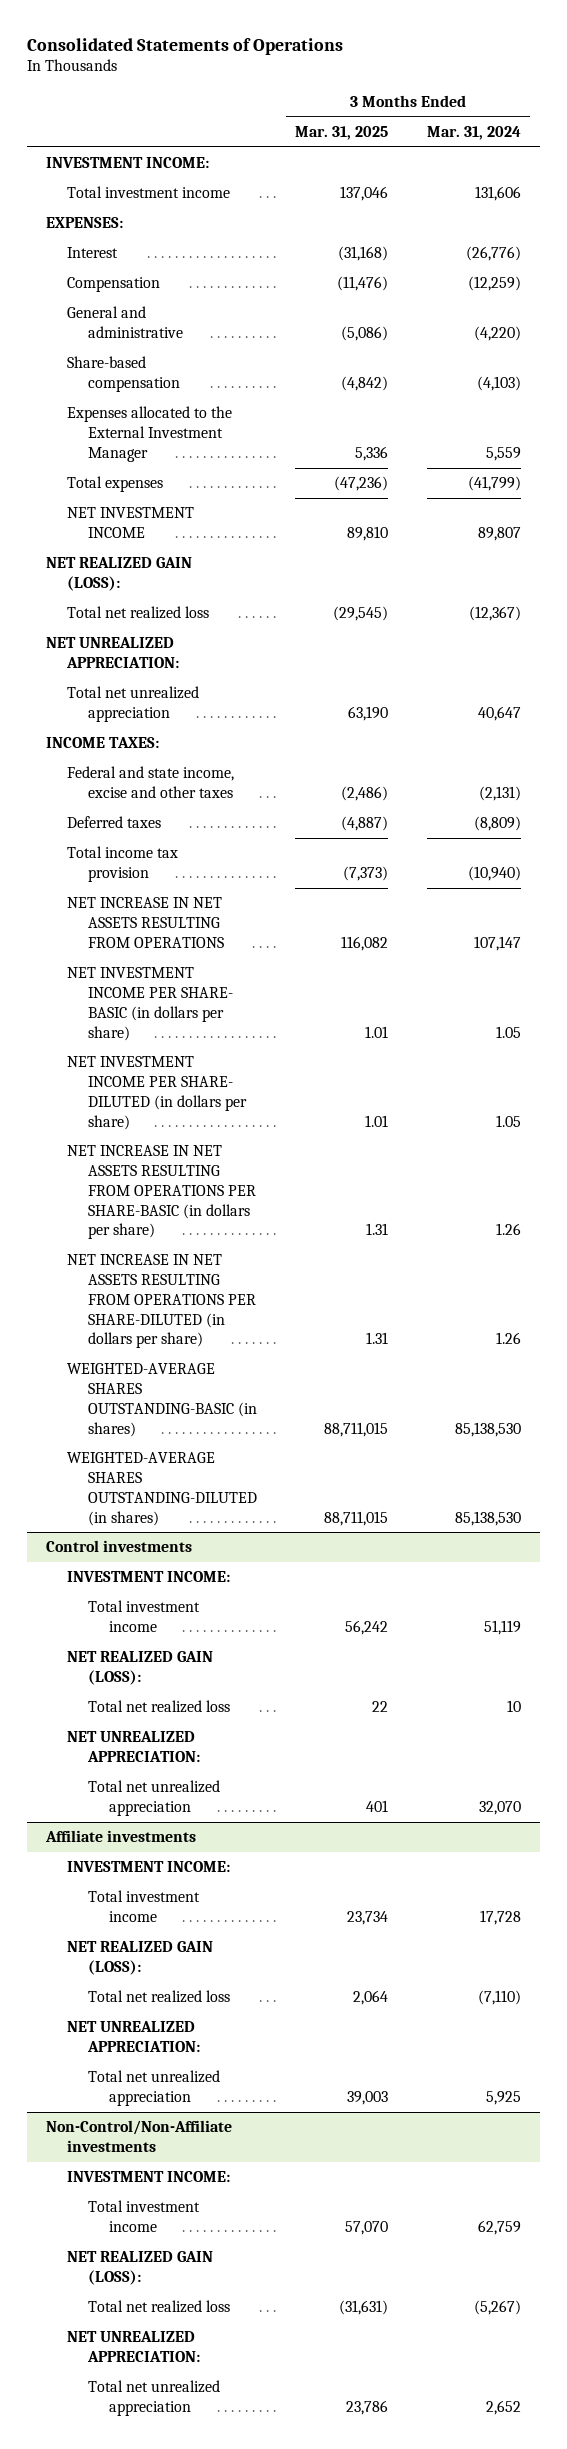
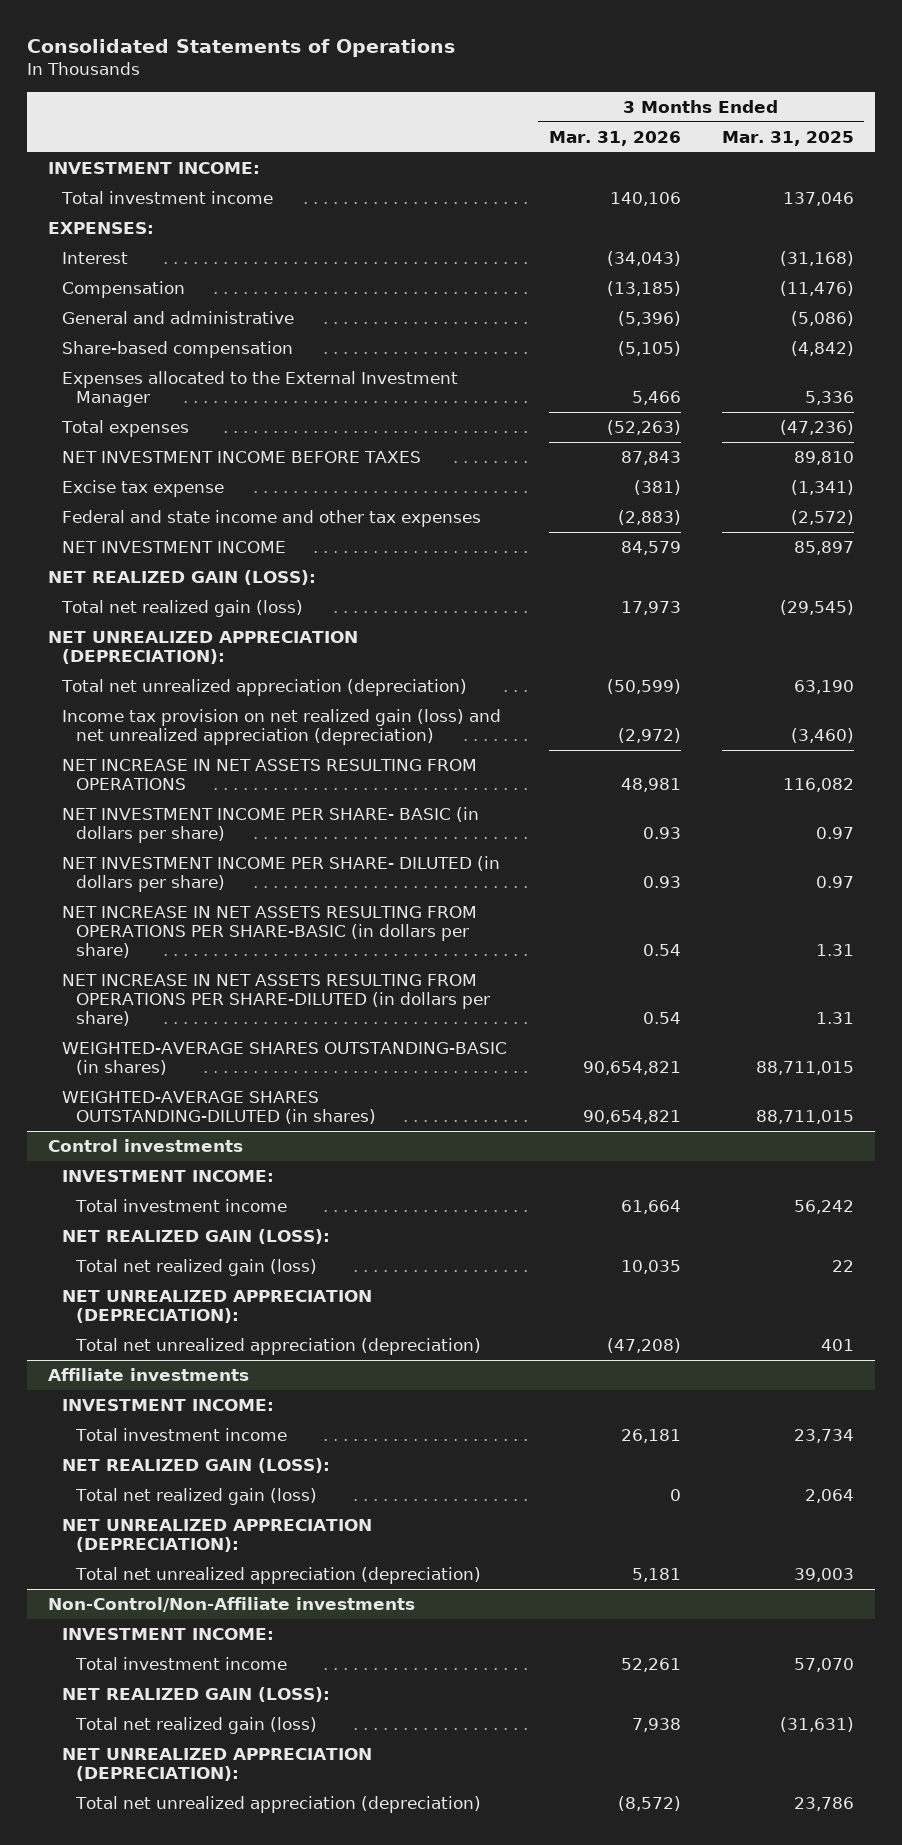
- | 3 Months Ended Mar. 31, 2025 | 3 Months Ended Mar. 31, 2024
+ | 3 Months Ended Mar. 31, 2026 | 3 Months Ended Mar. 31, 2025
- NET INVESTMENT INCOME | 89,810 | 89,807
+ NET INVESTMENT INCOME BEFORE TAXES | 87,843 | 89,810
+ Excise tax expense | (381) | (1,341)
+ Federal and state income and other tax expenses | (2,883) | (2,572)
+ NET INVESTMENT INCOME | 84,579 | 85,897
- Total net realized loss | (29,545) | (12,367)
- NET UNREALIZED APPRECIATION:
- Total net unrealized appreciation | 63,190 | 40,647
- INCOME TAXES:
- Federal and state income, excise and other taxes | (2,486) | (2,131)
- Deferred taxes | (4,887) | (8,809)
- Total income tax provision | (7,373) | (10,940)
+ Total net realized gain (loss) | 17,973 | (29,545)
+ NET UNREALIZED APPRECIATION (DEPRECIATION):
+ Total net unrealized appreciation (depreciation) | (50,599) | 63,190
+ Income tax provision on net realized gain (loss) and net unrealized appreciation (depreciation) | (2,972) | (3,460)
- NET INVESTMENT INCOME PER SHARE- BASIC (in dollars per share) | 1.01 | 1.05
- NET INVESTMENT INCOME PER SHARE- DILUTED (in dollars per share) | 1.01 | 1.05
+ NET INVESTMENT INCOME PER SHARE- BASIC (in dollars per share) | 0.93 | 0.97
+ NET INVESTMENT INCOME PER SHARE- DILUTED (in dollars per share) | 0.93 | 0.97
@ Control investments
- Total net realized loss | 22 | 10
- NET UNREALIZED APPRECIATION:
- Total net unrealized appreciation | 401 | 32,070
+ Total net realized gain (loss) | 10,035 | 22
+ NET UNREALIZED APPRECIATION (DEPRECIATION):
+ Total net unrealized appreciation (depreciation) | (47,208) | 401
@ Affiliate investments
- Total net realized loss | 2,064 | (7,110)
- NET UNREALIZED APPRECIATION:
- Total net unrealized appreciation | 39,003 | 5,925
+ Total net realized gain (loss) | 0 | 2,064
+ NET UNREALIZED APPRECIATION (DEPRECIATION):
+ Total net unrealized appreciation (depreciation) | 5,181 | 39,003
@ Non-Control/Non-Affiliate investments
- Total net realized loss | (31,631) | (5,267)
- NET UNREALIZED APPRECIATION:
- Total net unrealized appreciation | 23,786 | 2,652
+ Total net realized gain (loss) | 7,938 | (31,631)
+ NET UNREALIZED APPRECIATION (DEPRECIATION):
+ Total net unrealized appreciation (depreciation) | (8,572) | 23,786

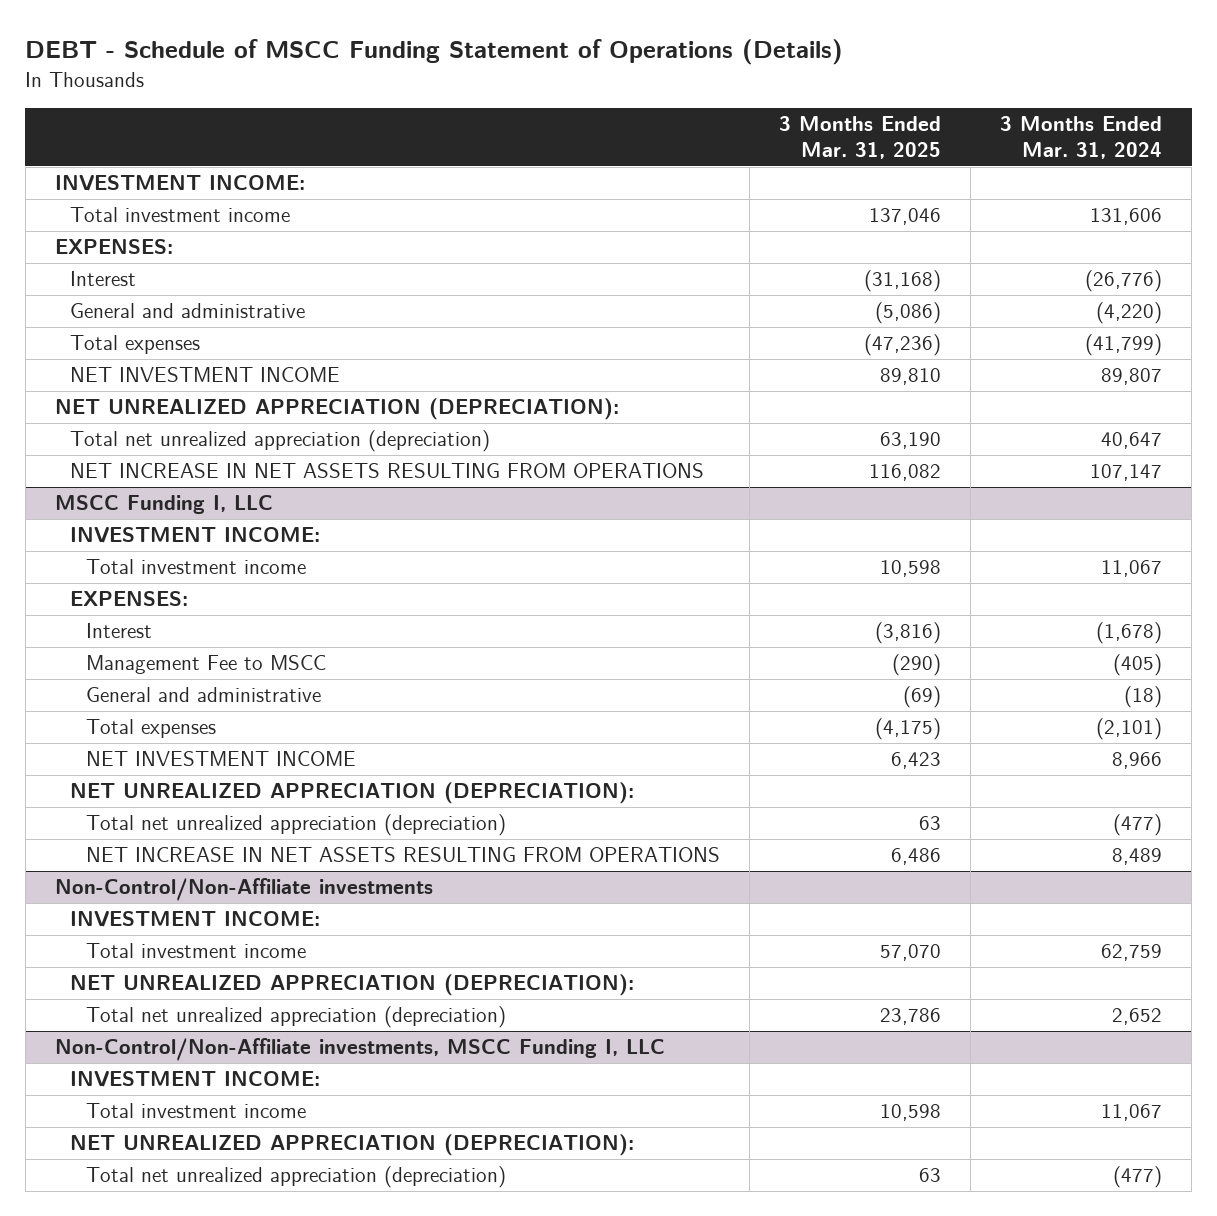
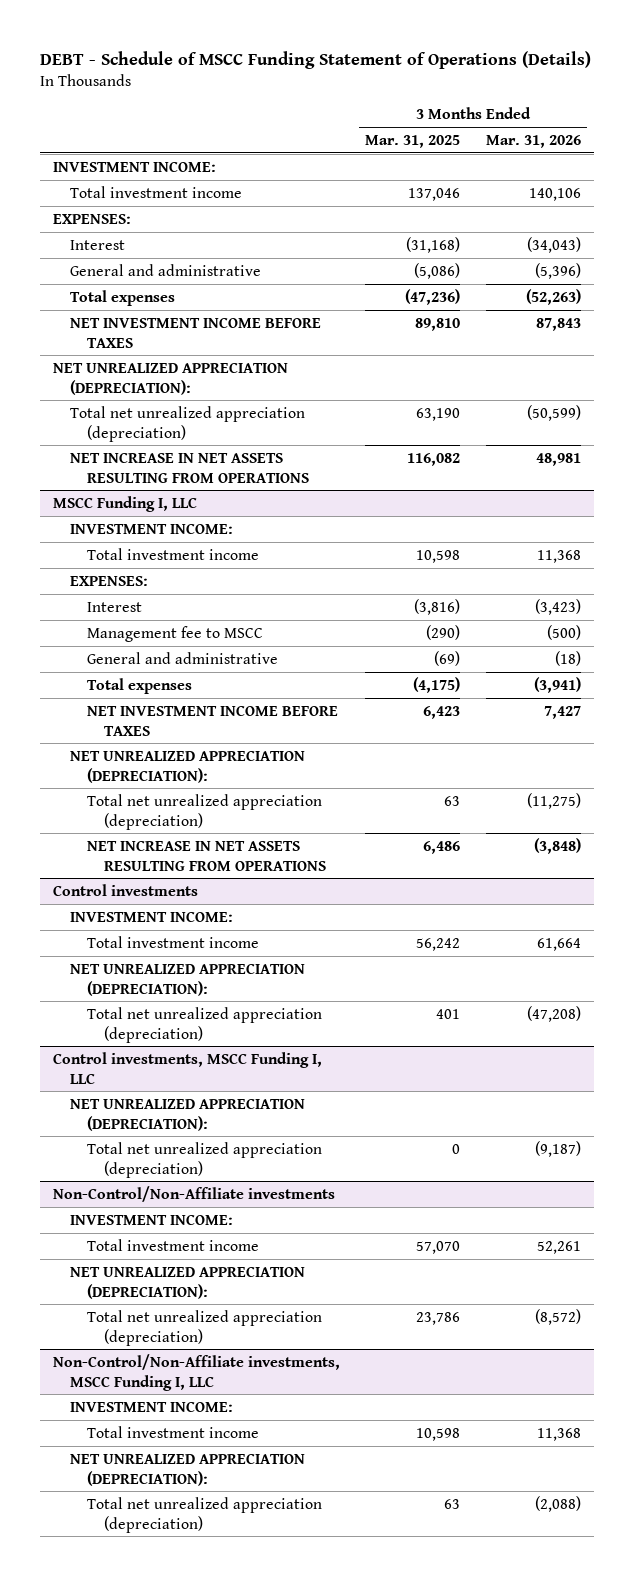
- | 3 Months Ended Mar. 31, 2025 | 3 Months Ended Mar. 31, 2024
+ | 3 Months Ended Mar. 31, 2025 | 3 Months Ended Mar. 31, 2026
- NET INVESTMENT INCOME | 89,810 | 89,807
+ NET INVESTMENT INCOME BEFORE TAXES | 89,810 | 87,843
@ MSCC Funding I, LLC
- Management Fee to MSCC | (290) | (405)
+ Management fee to MSCC | (290) | (500)
- NET INVESTMENT INCOME | 6,423 | 8,966
+ NET INVESTMENT INCOME BEFORE TAXES | 6,423 | 7,427
+ Control investments
+ INVESTMENT INCOME:
+ Total investment income | 56,242 | 61,664
+ NET UNREALIZED APPRECIATION (DEPRECIATION):
+ Total net unrealized appreciation (depreciation) | 401 | (47,208)
+ Control investments, MSCC Funding I, LLC
+ NET UNREALIZED APPRECIATION (DEPRECIATION):
+ Total net unrealized appreciation (depreciation) | 0 | (9,187)

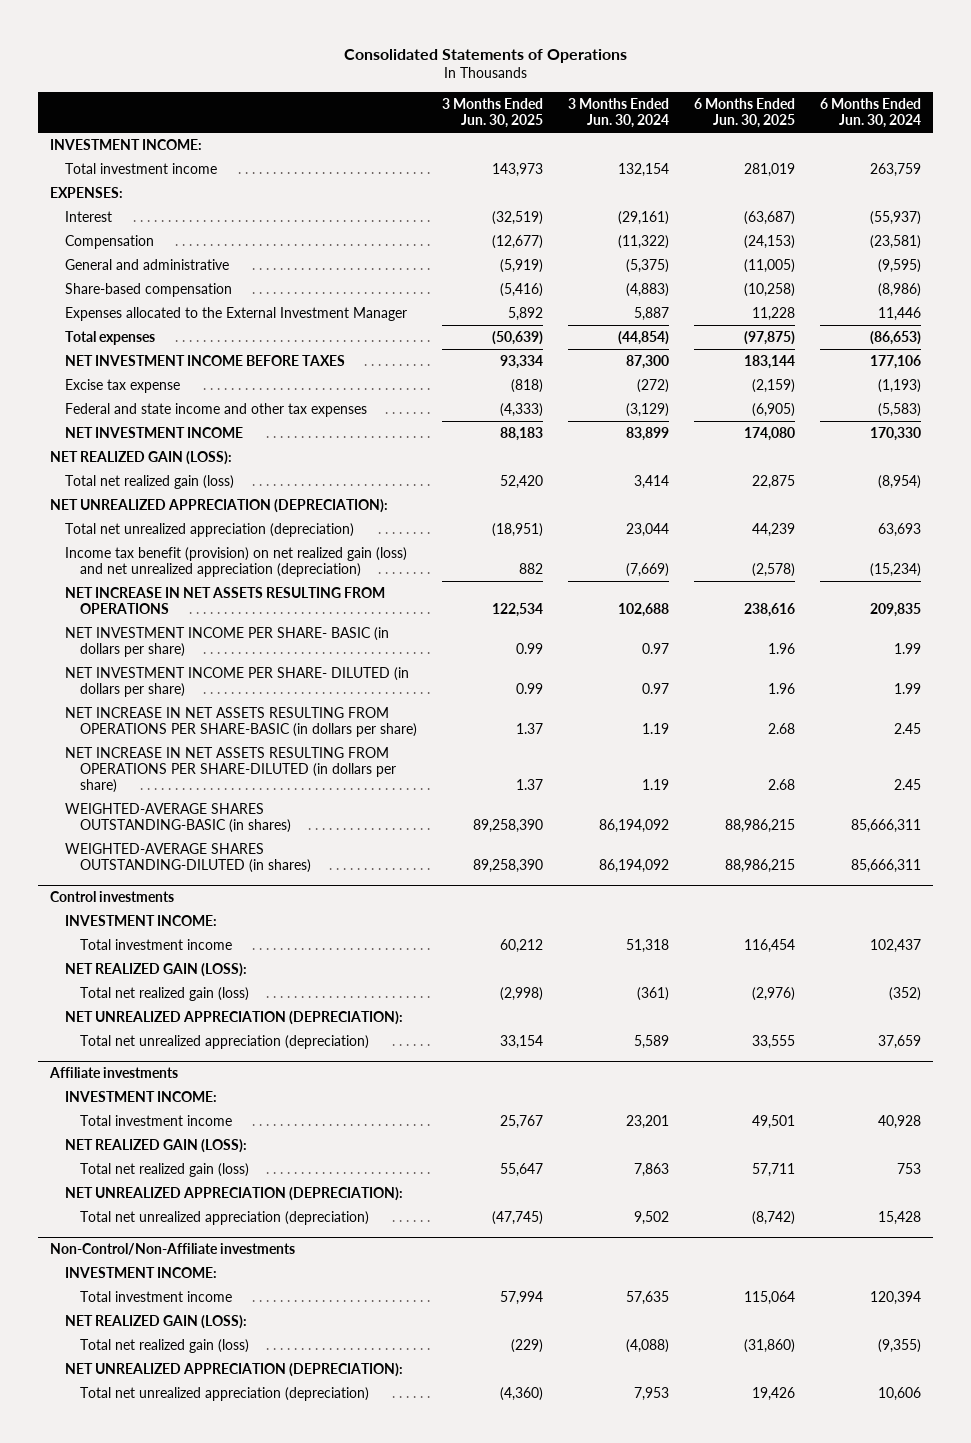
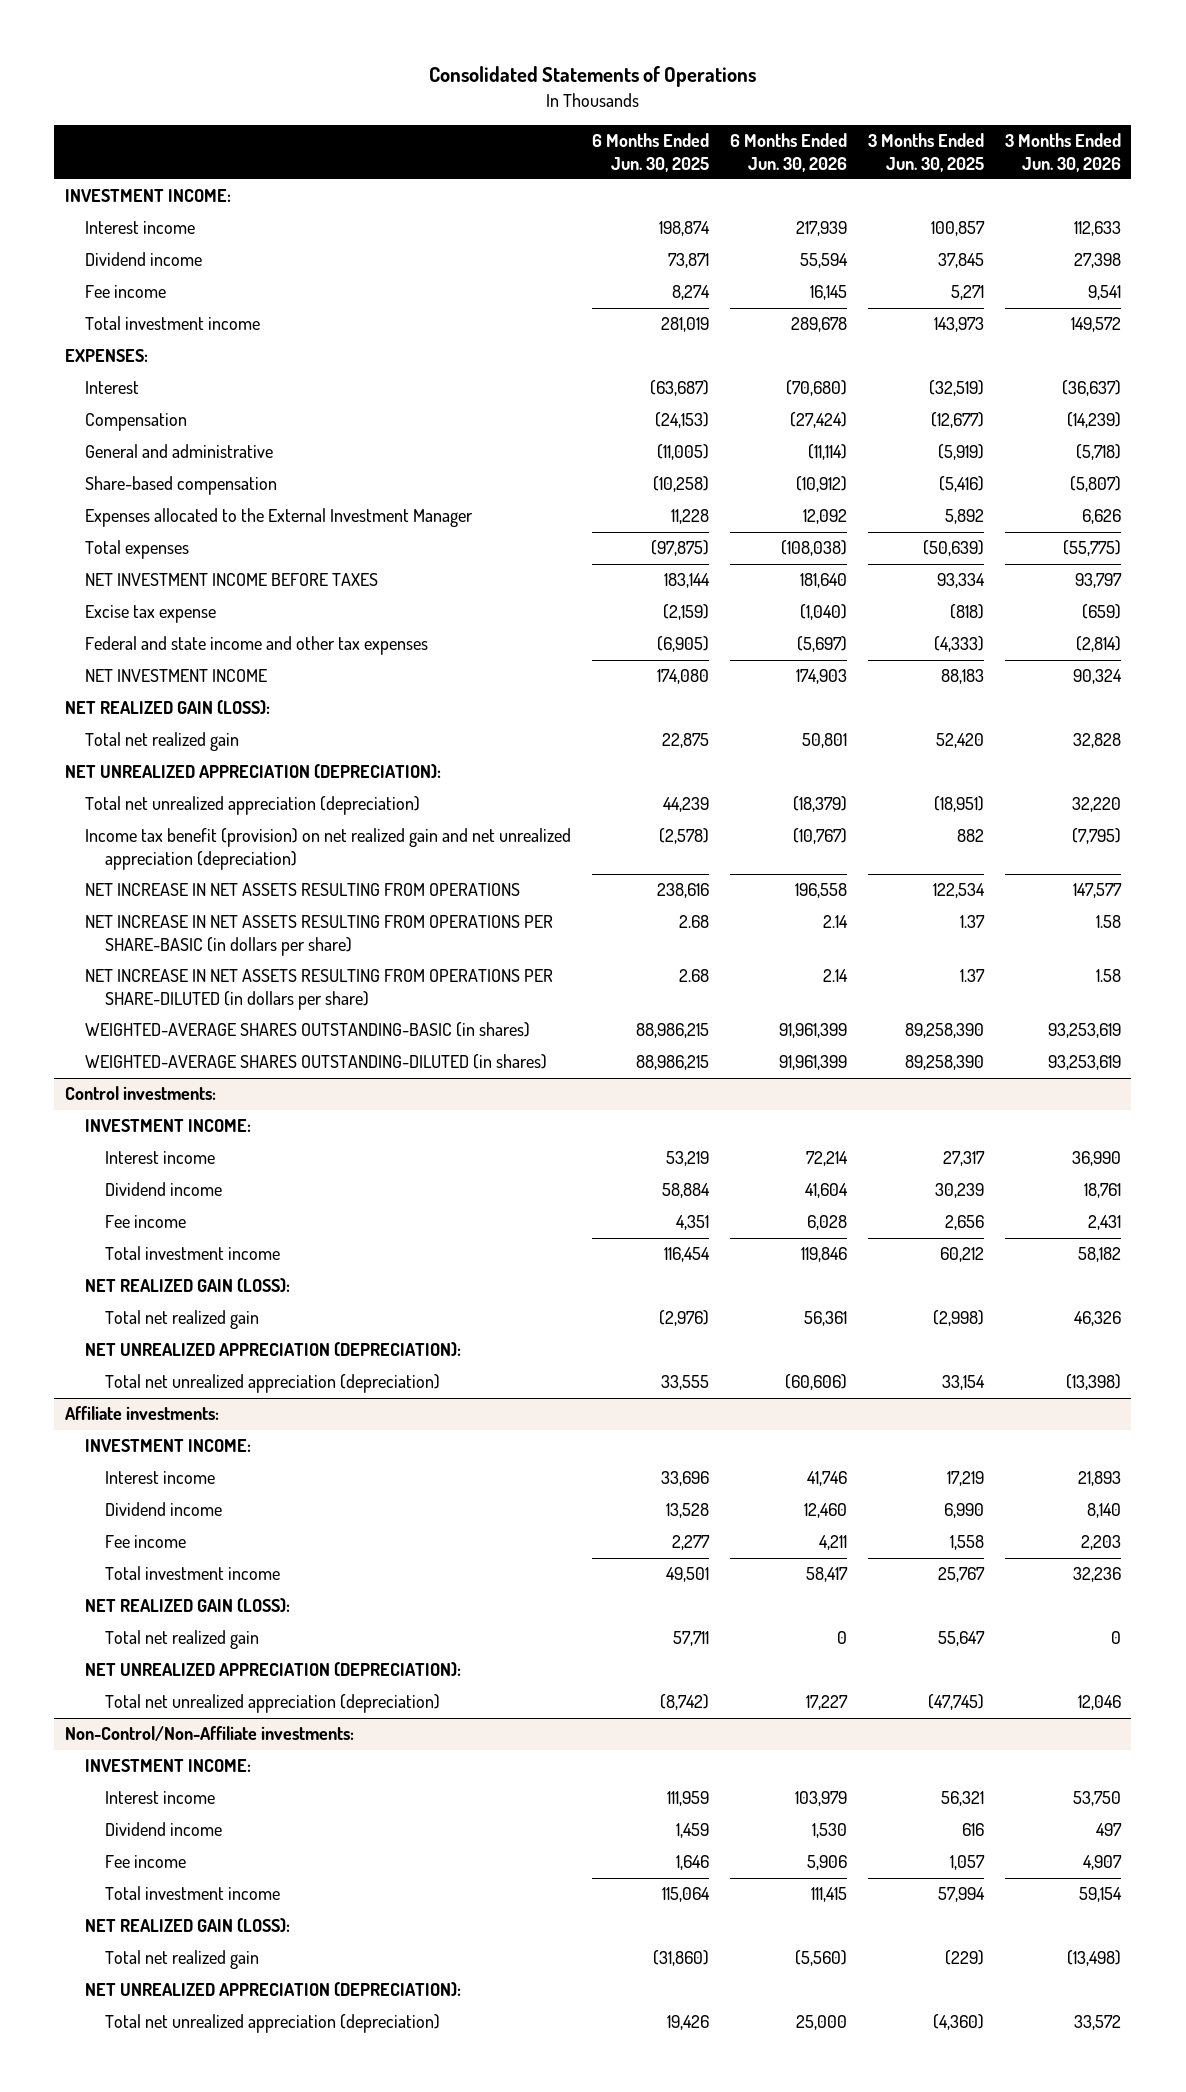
- | 3 Months Ended Jun. 30, 2025 | 3 Months Ended Jun. 30, 2024 | 6 Months Ended Jun. 30, 2025 | 6 Months Ended Jun. 30, 2024
+ | 6 Months Ended Jun. 30, 2025 | 6 Months Ended Jun. 30, 2026 | 3 Months Ended Jun. 30, 2025 | 3 Months Ended Jun. 30, 2026
+ Interest income | 198,874 | 217,939 | 100,857 | 112,633
+ Dividend income | 73,871 | 55,594 | 37,845 | 27,398
+ Fee income | 8,274 | 16,145 | 5,271 | 9,541
- Total net realized gain (loss) | 52,420 | 3,414 | 22,875 | (8,954)
+ Total net realized gain | 22,875 | 50,801 | 52,420 | 32,828
- Income tax benefit (provision) on net realized gain (loss) and net unrealized appreciation (depreciation) | 882 | (7,669) | (2,578) | (15,234)
+ Income tax benefit (provision) on net realized gain and net unrealized appreciation (depreciation) | (2,578) | (10,767) | 882 | (7,795)
- NET INVESTMENT INCOME PER SHARE- BASIC (in dollars per share) | 0.99 | 0.97 | 1.96 | 1.99
- NET INVESTMENT INCOME PER SHARE- DILUTED (in dollars per share) | 0.99 | 0.97 | 1.96 | 1.99
- Control investments
+ Control investments:
+ Interest income | 53,219 | 72,214 | 27,317 | 36,990
+ Dividend income | 58,884 | 41,604 | 30,239 | 18,761
+ Fee income | 4,351 | 6,028 | 2,656 | 2,431
- Total net realized gain (loss) | (2,998) | (361) | (2,976) | (352)
+ Total net realized gain | (2,976) | 56,361 | (2,998) | 46,326
- Affiliate investments
+ Affiliate investments:
+ Interest income | 33,696 | 41,746 | 17,219 | 21,893
+ Dividend income | 13,528 | 12,460 | 6,990 | 8,140
+ Fee income | 2,277 | 4,211 | 1,558 | 2,203
- Total net realized gain (loss) | 55,647 | 7,863 | 57,711 | 753
+ Total net realized gain | 57,711 | 0 | 55,647 | 0
- Non-Control/Non-Affiliate investments
+ Non-Control/Non-Affiliate investments:
+ Interest income | 111,959 | 103,979 | 56,321 | 53,750
+ Dividend income | 1,459 | 1,530 | 616 | 497
+ Fee income | 1,646 | 5,906 | 1,057 | 4,907
- Total net realized gain (loss) | (229) | (4,088) | (31,860) | (9,355)
+ Total net realized gain | (31,860) | (5,560) | (229) | (13,498)

